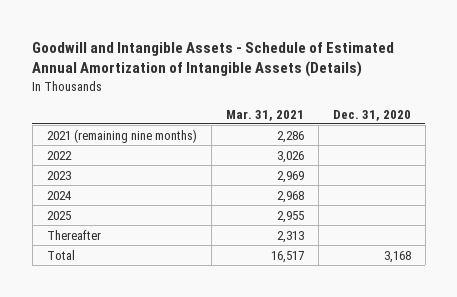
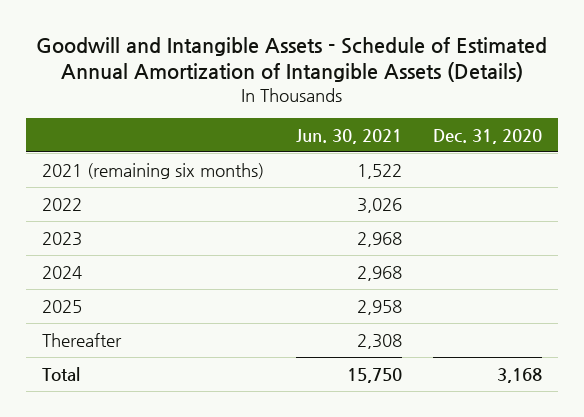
- | Mar. 31, 2021 | Dec. 31, 2020
+ | Jun. 30, 2021 | Dec. 31, 2020
- 2021 (remaining nine months) | 2,286 |
+ 2021 (remaining six months) | 1,522 |

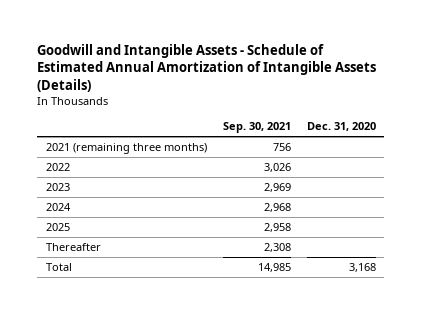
- | Jun. 30, 2021 | Dec. 31, 2020
+ | Sep. 30, 2021 | Dec. 31, 2020
- 2021 (remaining six months) | 1,522 |
+ 2021 (remaining three months) | 756 |

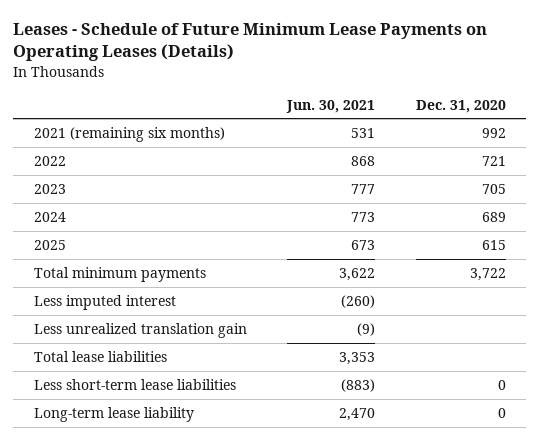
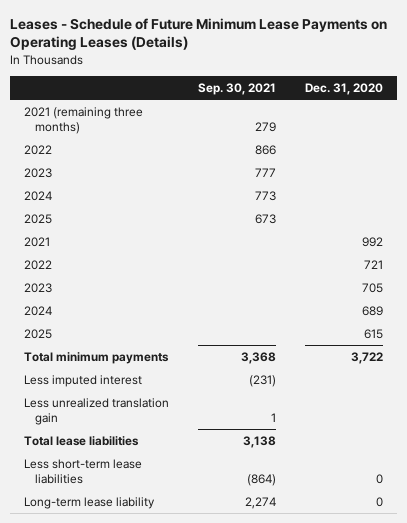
- | Jun. 30, 2021 | Dec. 31, 2020
+ | Sep. 30, 2021 | Dec. 31, 2020
- 2021 (remaining six months) | 531 | 992
+ 2021 (remaining three months) | 279 |
+ 2022 | 866 |
+ 2023 | 777 |
+ 2024 | 773 |
+ 2025 | 673 |
+ 2021 | | 992

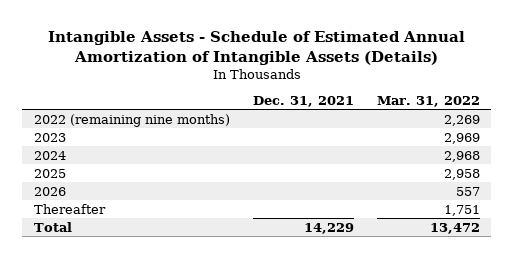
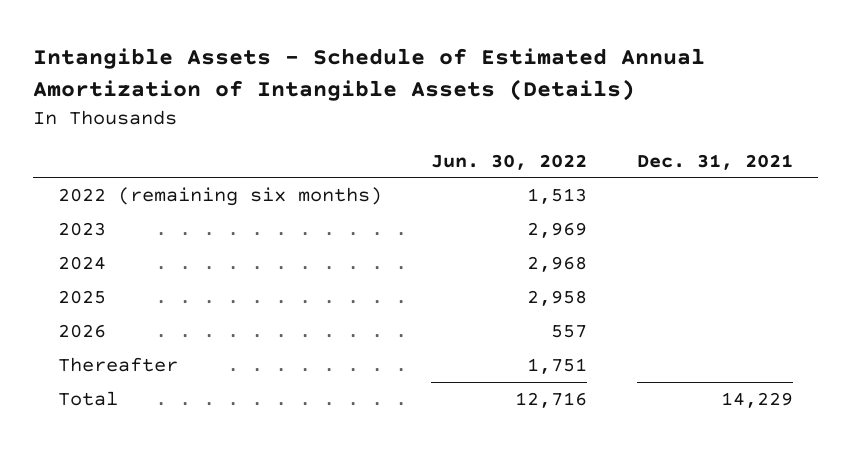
- | Dec. 31, 2021 | Mar. 31, 2022
+ | Jun. 30, 2022 | Dec. 31, 2021
- 2022 (remaining nine months) | | 2,269
+ 2022 (remaining six months) | 1,513 |

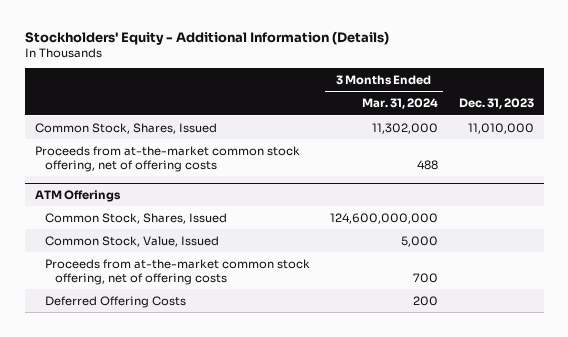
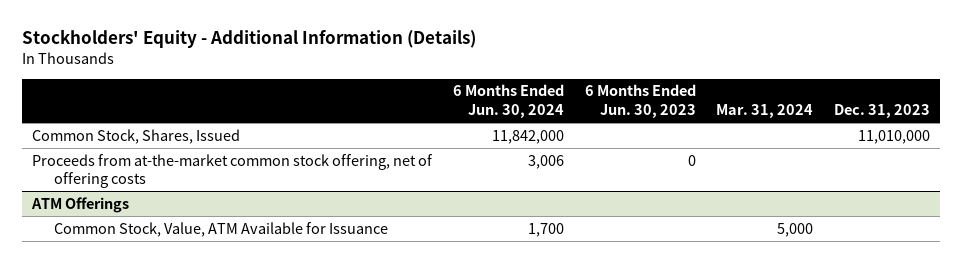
- | 3 Months Ended Mar. 31, 2024 | Dec. 31, 2023
+ | 6 Months Ended Jun. 30, 2024 | 6 Months Ended Jun. 30, 2023 | Mar. 31, 2024 | Dec. 31, 2023
@ ATM Offerings
- Common Stock, Shares, Issued | 124,600,000,000 |
- Common Stock, Value, Issued | 5,000 |
- Proceeds from at-the-market common stock offering, net of offering costs | 700 |
- Deferred Offering Costs | 200 |
+ Common Stock, Value, ATM Available for Issuance | 1,700 | | 5,000 |

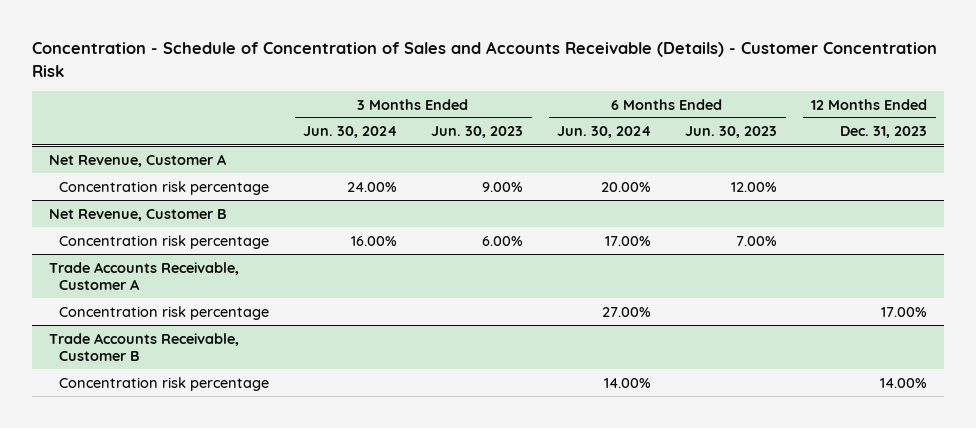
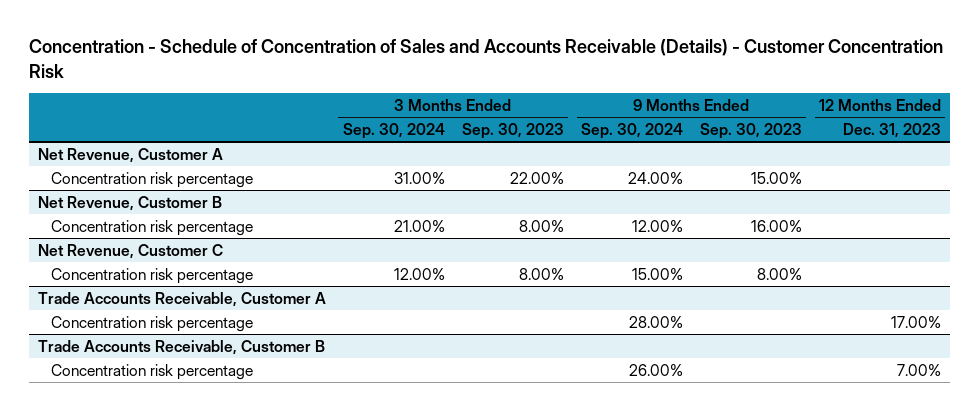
- | 3 Months Ended Jun. 30, 2024 | 3 Months Ended Jun. 30, 2023 | 6 Months Ended Jun. 30, 2024 | 6 Months Ended Jun. 30, 2023 | 12 Months Ended Dec. 31, 2023
+ | 3 Months Ended Sep. 30, 2024 | 3 Months Ended Sep. 30, 2023 | 9 Months Ended Sep. 30, 2024 | 9 Months Ended Sep. 30, 2023 | 12 Months Ended Dec. 31, 2023
+ Net Revenue, Customer C
+ Concentration risk percentage | 12.00% | 8.00% | 15.00% | 8.00% |
@ Trade Accounts Receivable, Customer B
- Concentration risk percentage | | | 14.00% | | 14.00%
+ Concentration risk percentage | | | 26.00% | | 7.00%

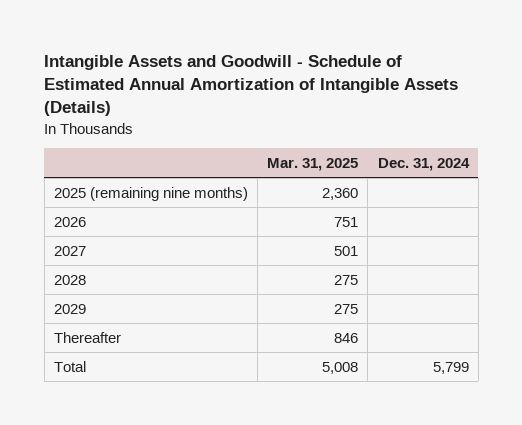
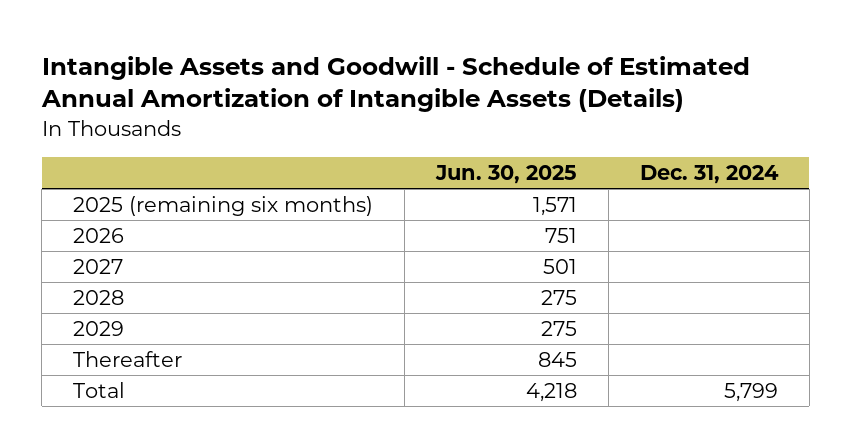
- | Mar. 31, 2025 | Dec. 31, 2024
+ | Jun. 30, 2025 | Dec. 31, 2024
- 2025 (remaining nine months) | 2,360 |
+ 2025 (remaining six months) | 1,571 |

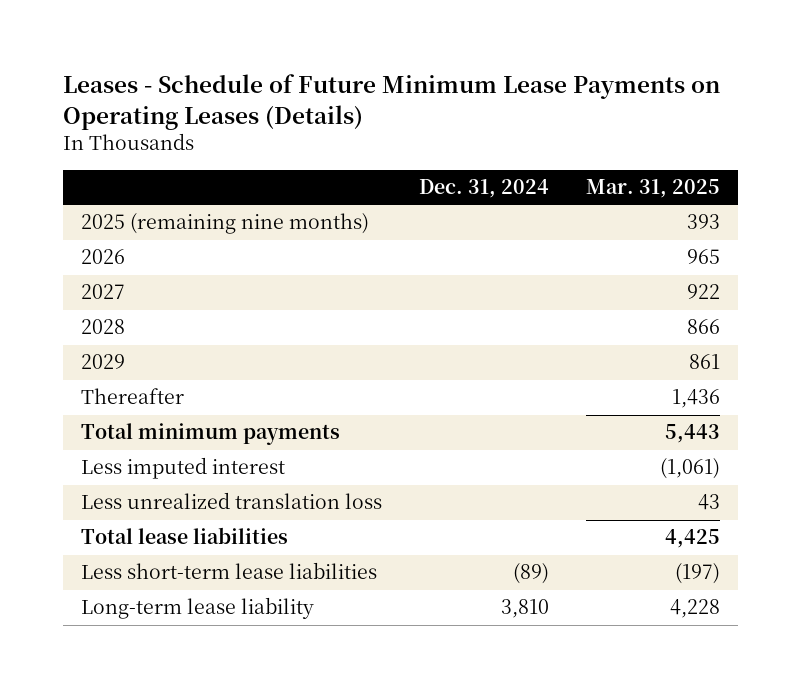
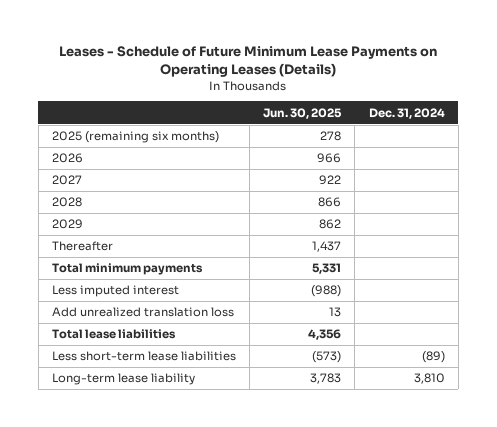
- | Dec. 31, 2024 | Mar. 31, 2025
+ | Jun. 30, 2025 | Dec. 31, 2024
- 2025 (remaining nine months) | | 393
+ 2025 (remaining six months) | 278 |
- Less unrealized translation loss | | 43
+ Add unrealized translation loss | 13 |

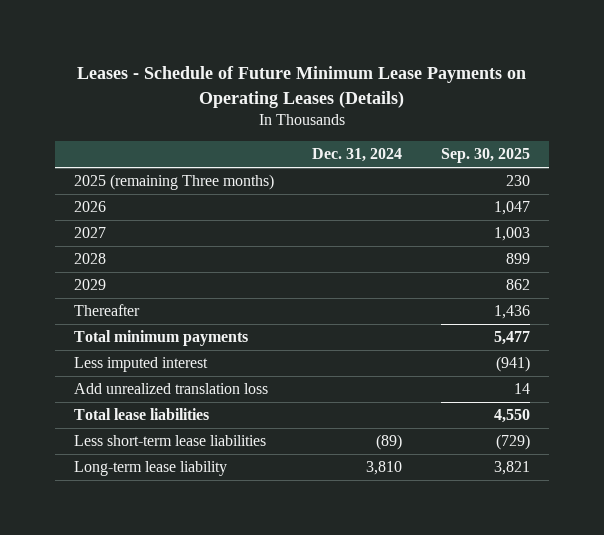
- | Jun. 30, 2025 | Dec. 31, 2024
+ | Dec. 31, 2024 | Sep. 30, 2025
- 2025 (remaining six months) | 278 |
+ 2025 (remaining Three months) | | 230

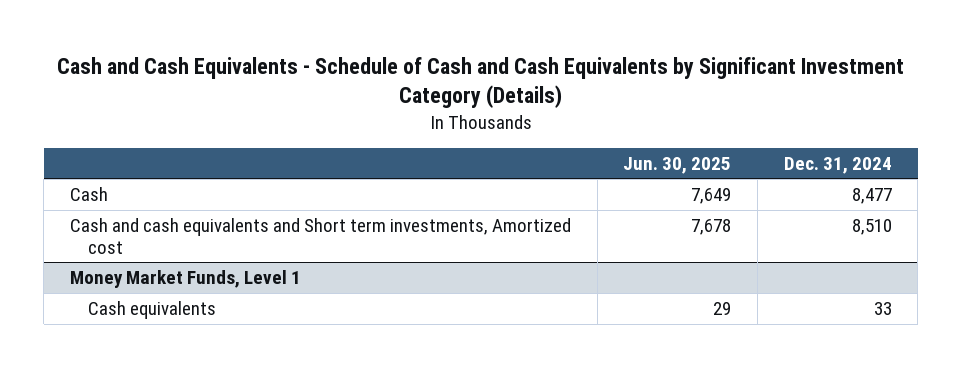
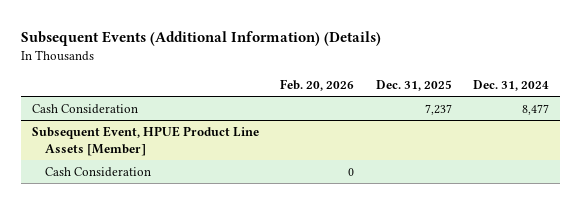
- Cash and Cash Equivalents - Schedule of Cash and Cash Equivalents by Significant Investment Category (Details)
+ Subsequent Events (Additional Information) (Details)
- | Jun. 30, 2025 | Dec. 31, 2024
+ | Feb. 20, 2026 | Dec. 31, 2025 | Dec. 31, 2024
- Cash | 7,649 | 8,477
- Cash and cash equivalents and Short term investments, Amortized cost | 7,678 | 8,510
- Money Market Funds, Level 1
- Cash equivalents | 29 | 33
+ Cash Consideration | | 7,237 | 8,477
+ Subsequent Event, HPUE Product Line Assets [Member]
+ Cash Consideration | 0 | |

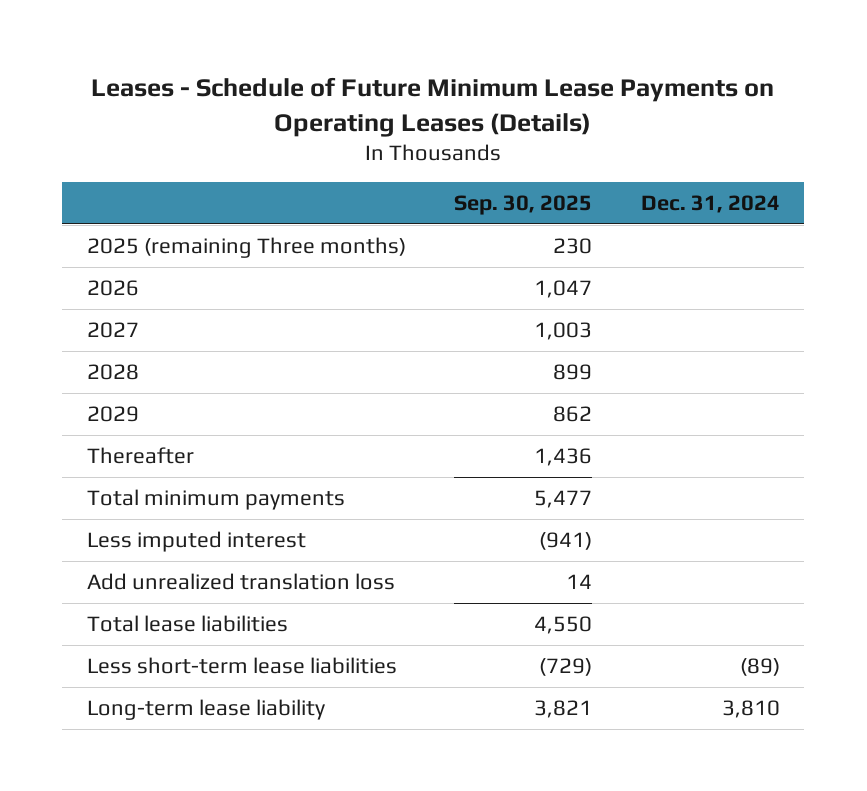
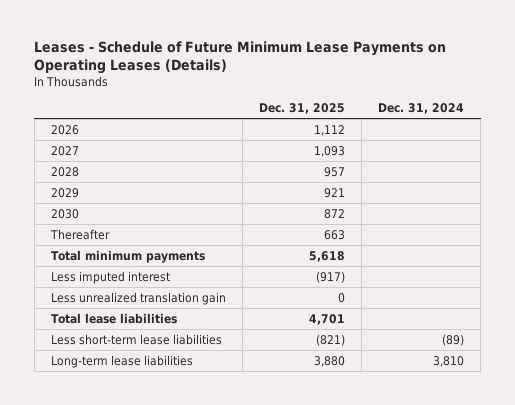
- | Sep. 30, 2025 | Dec. 31, 2024
+ | Dec. 31, 2025 | Dec. 31, 2024
- 2025 (remaining Three months) | 230 |
+ 2030 | 872 |
- Add unrealized translation loss | 14 |
+ Less unrealized translation gain | 0 |
- Long-term lease liability | 3,821 | 3,810
+ Long-term lease liabilities | 3,880 | 3,810

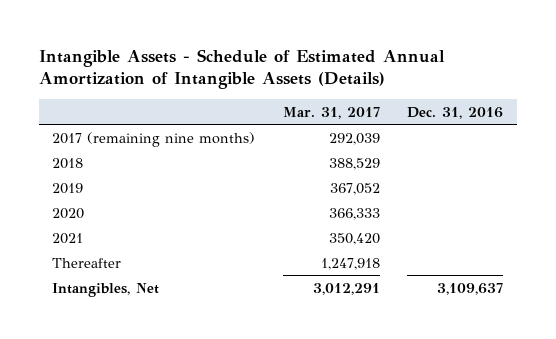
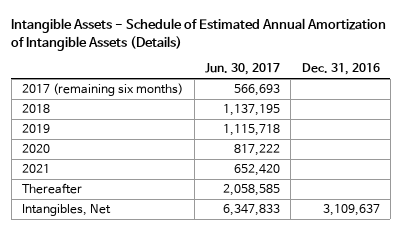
- | Mar. 31, 2017 | Dec. 31, 2016
+ | Jun. 30, 2017 | Dec. 31, 2016
- 2017 (remaining nine months) | 292,039 |
+ 2017 (remaining six months) | 566,693 |

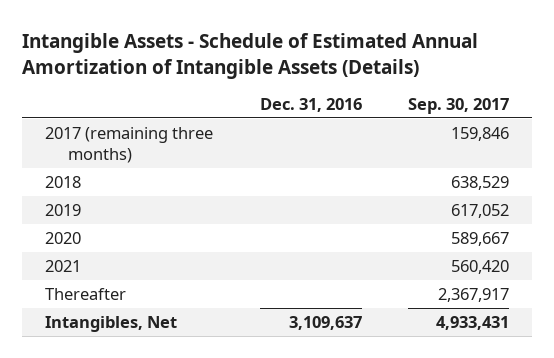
- | Jun. 30, 2017 | Dec. 31, 2016
+ | Dec. 31, 2016 | Sep. 30, 2017
- 2017 (remaining six months) | 566,693 |
+ 2017 (remaining three months) | | 159,846

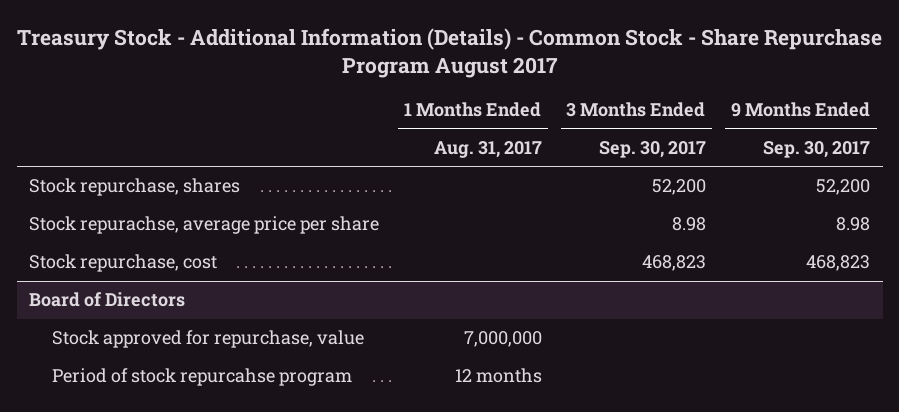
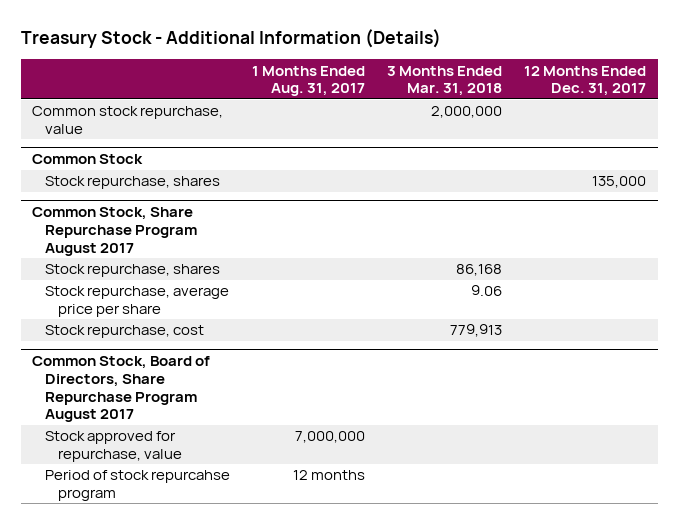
- Treasury Stock - Additional Information (Details) - Common Stock - Share Repurchase Program August 2017
+ Treasury Stock - Additional Information (Details)
- | 1 Months Ended Aug. 31, 2017 | 3 Months Ended Sep. 30, 2017 | 9 Months Ended Sep. 30, 2017
+ | 1 Months Ended Aug. 31, 2017 | 3 Months Ended Mar. 31, 2018 | 12 Months Ended Dec. 31, 2017
- Stock repurchase, shares | | 52,200 | 52,200
- Stock repurachse, average price per share | | 8.98 | 8.98
- Stock repurchase, cost | | 468,823 | 468,823
- Board of Directors
- Stock approved for repurchase, value | 7,000,000 | |
- Period of stock repurcahse program | 12 months | |
+ Common stock repurchase, value | | 2,000,000 |
+ Common Stock
+ Stock repurchase, shares | | | 135,000
+ Common Stock, Share Repurchase Program August 2017
+ Stock repurchase, shares | | 86,168 |
+ Stock repurchase, average price per share | | 9.06 |
+ Stock repurchase, cost | | 779,913 |
+ Common Stock, Board of Directors, Share Repurchase Program August 2017
+ Stock approved for repurchase, value | 7,000,000 | |
+ Period of stock repurcahse program | 12 months | |

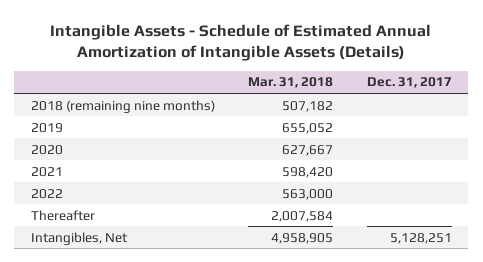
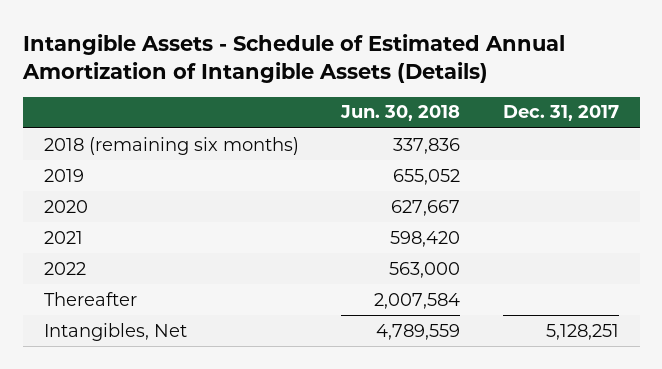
- | Mar. 31, 2018 | Dec. 31, 2017
+ | Jun. 30, 2018 | Dec. 31, 2017
- 2018 (remaining nine months) | 507,182 |
+ 2018 (remaining six months) | 337,836 |

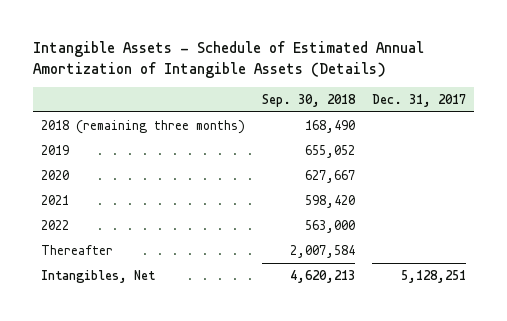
- | Jun. 30, 2018 | Dec. 31, 2017
+ | Sep. 30, 2018 | Dec. 31, 2017
- 2018 (remaining six months) | 337,836 |
+ 2018 (remaining three months) | 168,490 |

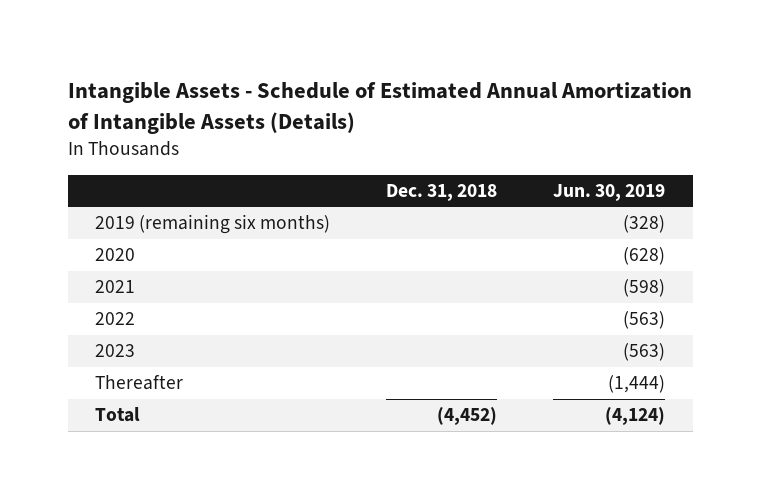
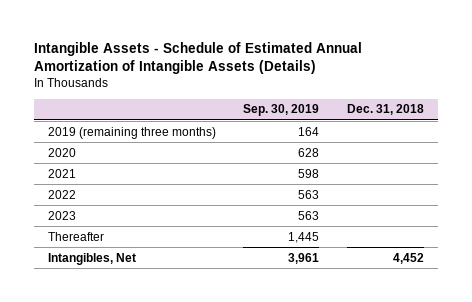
- | Dec. 31, 2018 | Jun. 30, 2019
+ | Sep. 30, 2019 | Dec. 31, 2018
- 2019 (remaining six months) | | (328)
+ 2019 (remaining three months) | 164 |
- Total | (4,452) | (4,124)
+ Intangibles, Net | 3,961 | 4,452

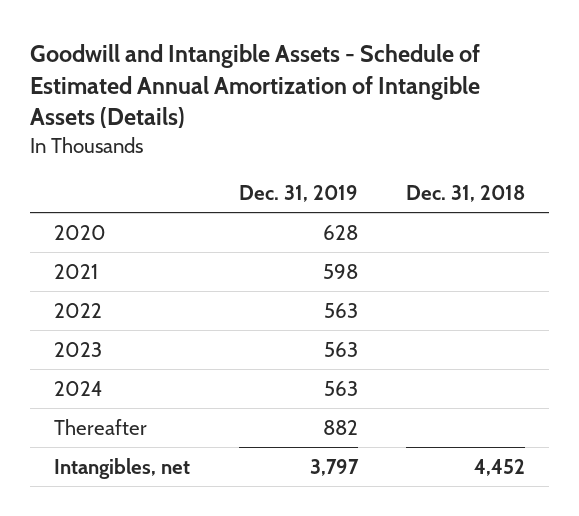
- Intangible Assets - Schedule of Estimated Annual Amortization of Intangible Assets (Details)
+ Goodwill and Intangible Assets - Schedule of Estimated Annual Amortization of Intangible Assets (Details)
- | Sep. 30, 2019 | Dec. 31, 2018
+ | Dec. 31, 2019 | Dec. 31, 2018
- 2019 (remaining three months) | 164 |
+ 2024 | 563 |
- Intangibles, Net | 3,961 | 4,452
+ Intangibles, net | 3,797 | 4,452

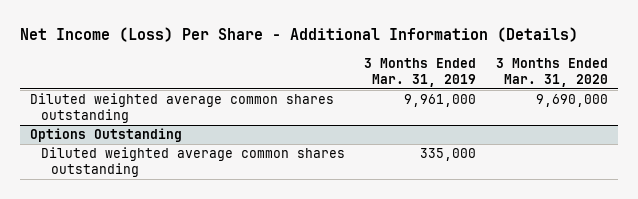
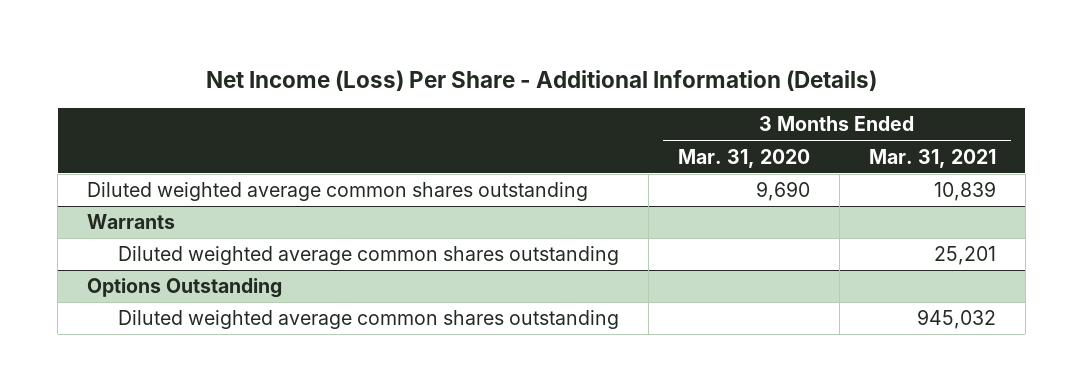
- | 3 Months Ended Mar. 31, 2019 | 3 Months Ended Mar. 31, 2020
+ | 3 Months Ended Mar. 31, 2020 | 3 Months Ended Mar. 31, 2021
- Diluted weighted average common shares outstanding | 9,961,000 | 9,690,000
+ Diluted weighted average common shares outstanding | 9,690 | 10,839
+ Warrants
+ Diluted weighted average common shares outstanding | | 25,201

